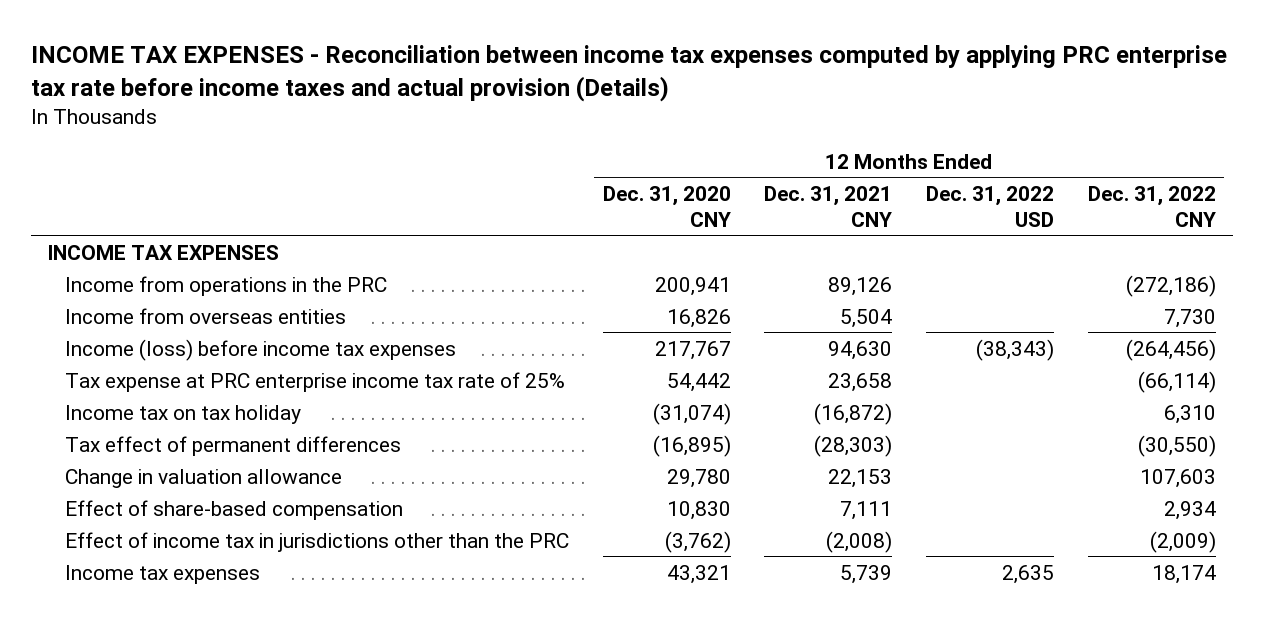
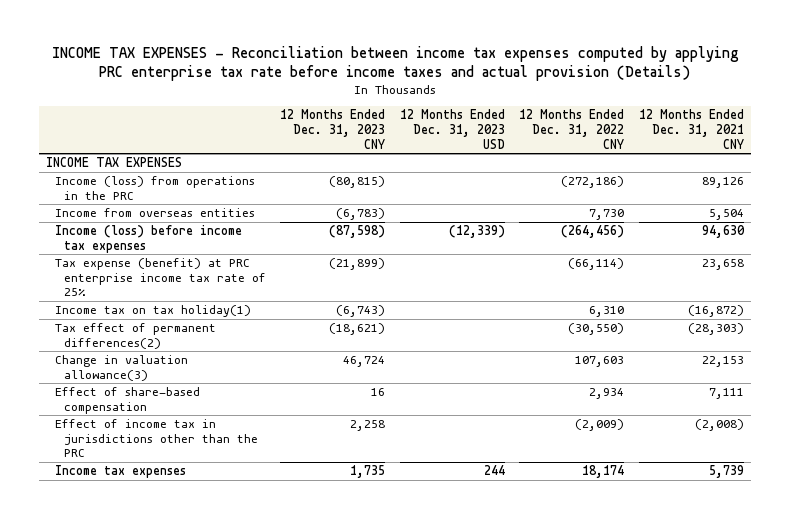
- | 12 Months Ended Dec. 31, 2020 CNY | 12 Months Ended Dec. 31, 2021 CNY | 12 Months Ended Dec. 31, 2022 USD | 12 Months Ended Dec. 31, 2022 CNY
+ | 12 Months Ended Dec. 31, 2023 CNY | 12 Months Ended Dec. 31, 2023 USD | 12 Months Ended Dec. 31, 2022 CNY | 12 Months Ended Dec. 31, 2021 CNY
- Income from operations in the PRC | 200,941 | 89,126 | | (272,186)
+ Income (loss) from operations in the PRC | (80,815) | | (272,186) | 89,126
- Tax expense at PRC enterprise income tax rate of 25% | 54,442 | 23,658 | | (66,114)
- Income tax on tax holiday | (31,074) | (16,872) | | 6,310
- Tax effect of permanent differences | (16,895) | (28,303) | | (30,550)
- Change in valuation allowance | 29,780 | 22,153 | | 107,603
+ Tax expense (benefit) at PRC enterprise income tax rate of 25% | (21,899) | | (66,114) | 23,658
+ Income tax on tax holiday(1) | (6,743) | | 6,310 | (16,872)
+ Tax effect of permanent differences(2) | (18,621) | | (30,550) | (28,303)
+ Change in valuation allowance(3) | 46,724 | | 107,603 | 22,153

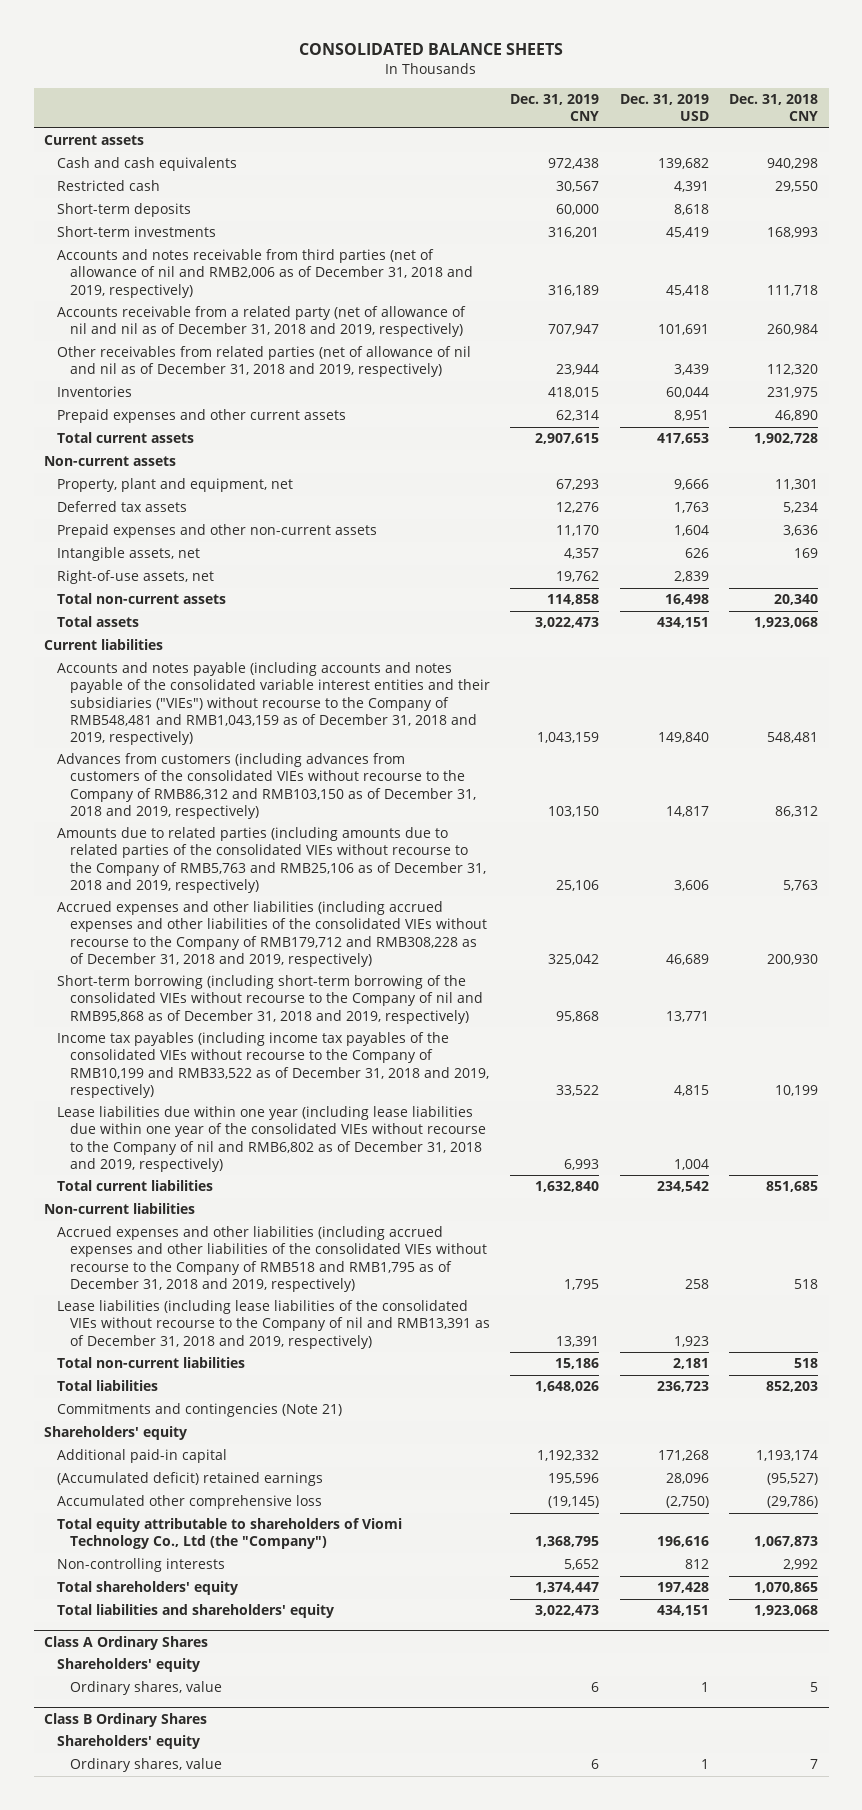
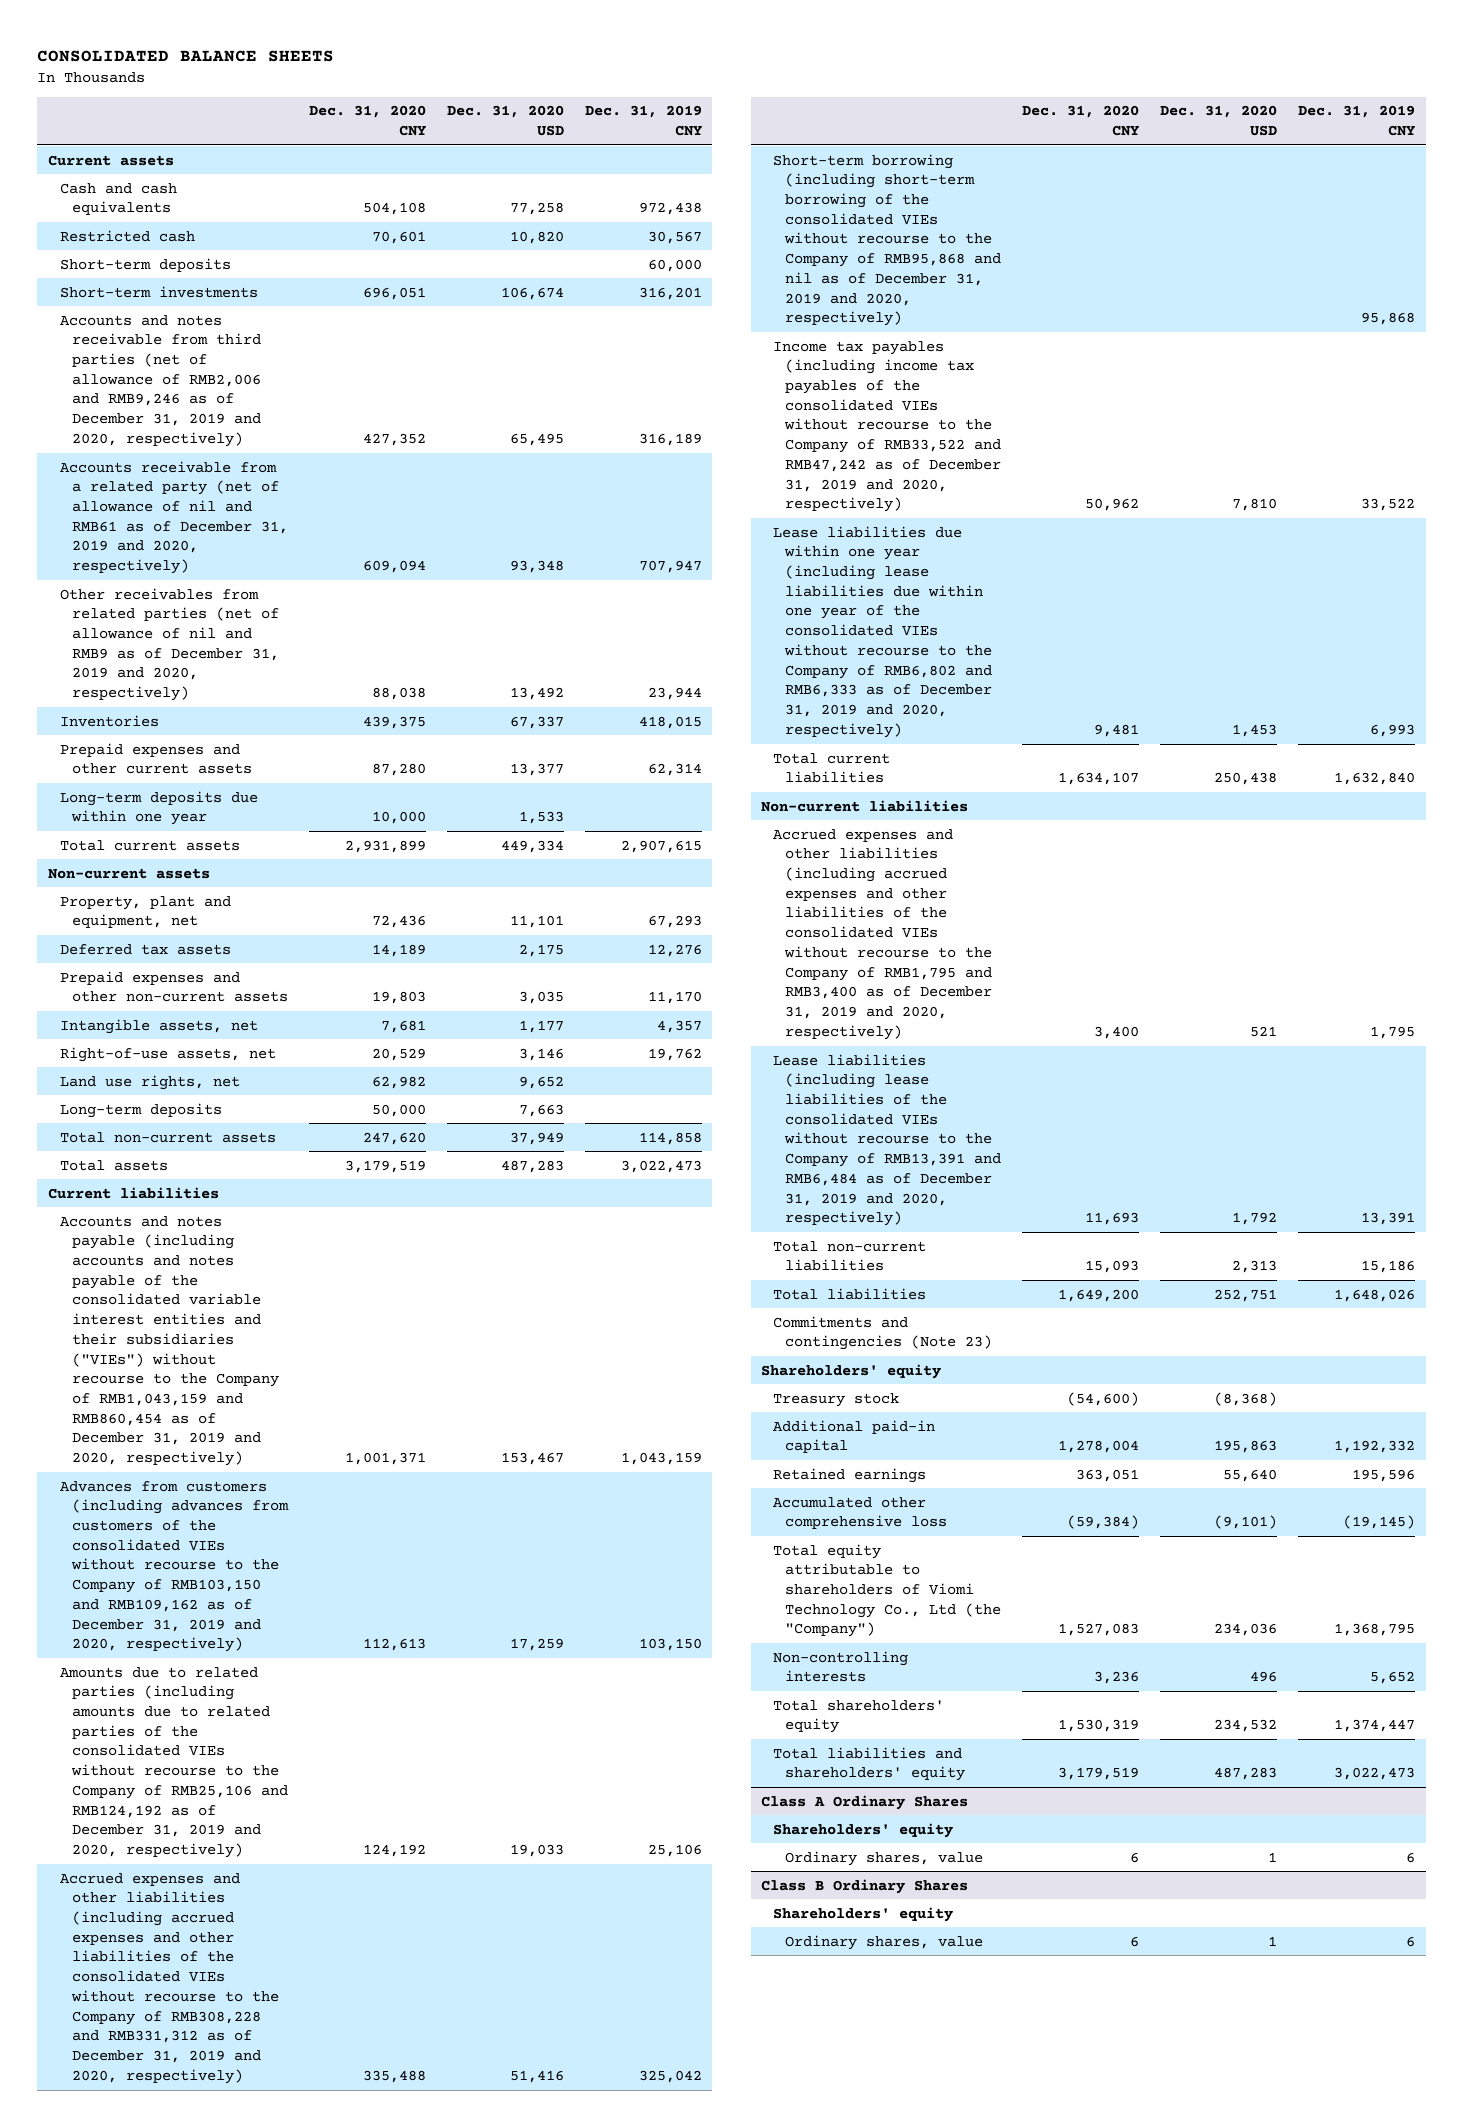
- | Dec. 31, 2019 CNY | Dec. 31, 2019 USD | Dec. 31, 2018 CNY
+ | Dec. 31, 2020 CNY | Dec. 31, 2020 USD | Dec. 31, 2019 CNY
- Accounts and notes receivable from third parties (net of allowance of nil and RMB2,006 as of December 31, 2018 and 2019, respectively) | 316,189 | 45,418 | 111,718
- Accounts receivable from a related party (net of allowance of nil and nil as of December 31, 2018 and 2019, respectively) | 707,947 | 101,691 | 260,984
- Other receivables from related parties (net of allowance of nil and nil as of December 31, 2018 and 2019, respectively) | 23,944 | 3,439 | 112,320
+ Accounts and notes receivable from third parties (net of allowance of RMB2,006 and RMB9,246 as of December 31, 2019 and 2020, respectively) | 427,352 | 65,495 | 316,189
+ Accounts receivable from a related party (net of allowance of nil and RMB61 as of December 31, 2019 and 2020, respectively) | 609,094 | 93,348 | 707,947
+ Other receivables from related parties (net of allowance of nil and RMB9 as of December 31, 2019 and 2020, respectively) | 88,038 | 13,492 | 23,944
+ Long-term deposits due within one year | 10,000 | 1,533 |
+ Land use rights, net | 62,982 | 9,652 |
+ Long-term deposits | 50,000 | 7,663 |
- Accounts and notes payable (including accounts and notes payable of the consolidated variable interest entities and their subsidiaries ("VIEs") without recourse to the Company of RMB548,481 and RMB1,043,159 as of December 31, 2018 and 2019, respectively) | 1,043,159 | 149,840 | 548,481
- Advances from customers (including advances from customers of the consolidated VIEs without recourse to the Company of RMB86,312 and RMB103,150 as of December 31, 2018 and 2019, respectively) | 103,150 | 14,817 | 86,312
- Amounts due to related parties (including amounts due to related parties of the consolidated VIEs without recourse to the Company of RMB5,763 and RMB25,106 as of December 31, 2018 and 2019, respectively) | 25,106 | 3,606 | 5,763
- Accrued expenses and other liabilities (including accrued expenses and other liabilities of the consolidated VIEs without recourse to the Company of RMB179,712 and RMB308,228 as of December 31, 2018 and 2019, respectively) | 325,042 | 46,689 | 200,930
- Short-term borrowing (including short-term borrowing of the consolidated VIEs without recourse to the Company of nil and RMB95,868 as of December 31, 2018 and 2019, respectively) | 95,868 | 13,771 |
- Income tax payables (including income tax payables of the consolidated VIEs without recourse to the Company of RMB10,199 and RMB33,522 as of December 31, 2018 and 2019, respectively) | 33,522 | 4,815 | 10,199
- Lease liabilities due within one year (including lease liabilities due within one year of the consolidated VIEs without recourse to the Company of nil and RMB6,802 as of December 31, 2018 and 2019, respectively) | 6,993 | 1,004 |
+ Accounts and notes payable (including accounts and notes payable of the consolidated variable interest entities and their subsidiaries ("VIEs") without recourse to the Company of RMB1,043,159 and RMB860,454 as of December 31, 2019 and 2020, respectively) | 1,001,371 | 153,467 | 1,043,159
+ Advances from customers (including advances from customers of the consolidated VIEs without recourse to the Company of RMB103,150 and RMB109,162 as of December 31, 2019 and 2020, respectively) | 112,613 | 17,259 | 103,150
+ Amounts due to related parties (including amounts due to related parties of the consolidated VIEs without recourse to the Company of RMB25,106 and RMB124,192 as of December 31, 2019 and 2020, respectively) | 124,192 | 19,033 | 25,106
+ Accrued expenses and other liabilities (including accrued expenses and other liabilities of the consolidated VIEs without recourse to the Company of RMB308,228 and RMB331,312 as of December 31, 2019 and 2020, respectively) | 335,488 | 51,416 | 325,042
+ Short-term borrowing (including short-term borrowing of the consolidated VIEs without recourse to the Company of RMB95,868 and nil as of December 31, 2019 and 2020, respectively) | | | 95,868
+ Income tax payables (including income tax payables of the consolidated VIEs without recourse to the Company of RMB33,522 and RMB47,242 as of December 31, 2019 and 2020, respectively) | 50,962 | 7,810 | 33,522
+ Lease liabilities due within one year (including lease liabilities due within one year of the consolidated VIEs without recourse to the Company of RMB6,802 and RMB6,333 as of December 31, 2019 and 2020, respectively) | 9,481 | 1,453 | 6,993
- Accrued expenses and other liabilities (including accrued expenses and other liabilities of the consolidated VIEs without recourse to the Company of RMB518 and RMB1,795 as of December 31, 2018 and 2019, respectively) | 1,795 | 258 | 518
- Lease liabilities (including lease liabilities of the consolidated VIEs without recourse to the Company of nil and RMB13,391 as of December 31, 2018 and 2019, respectively) | 13,391 | 1,923 |
+ Accrued expenses and other liabilities (including accrued expenses and other liabilities of the consolidated VIEs without recourse to the Company of RMB1,795 and RMB3,400 as of December 31, 2019 and 2020, respectively) | 3,400 | 521 | 1,795
+ Lease liabilities (including lease liabilities of the consolidated VIEs without recourse to the Company of RMB13,391 and RMB6,484 as of December 31, 2019 and 2020, respectively) | 11,693 | 1,792 | 13,391
- Commitments and contingencies (Note 21)
+ Commitments and contingencies (Note 23)
+ Treasury stock | (54,600) | (8,368) |
- (Accumulated deficit) retained earnings | 195,596 | 28,096 | (95,527)
+ Retained earnings | 363,051 | 55,640 | 195,596

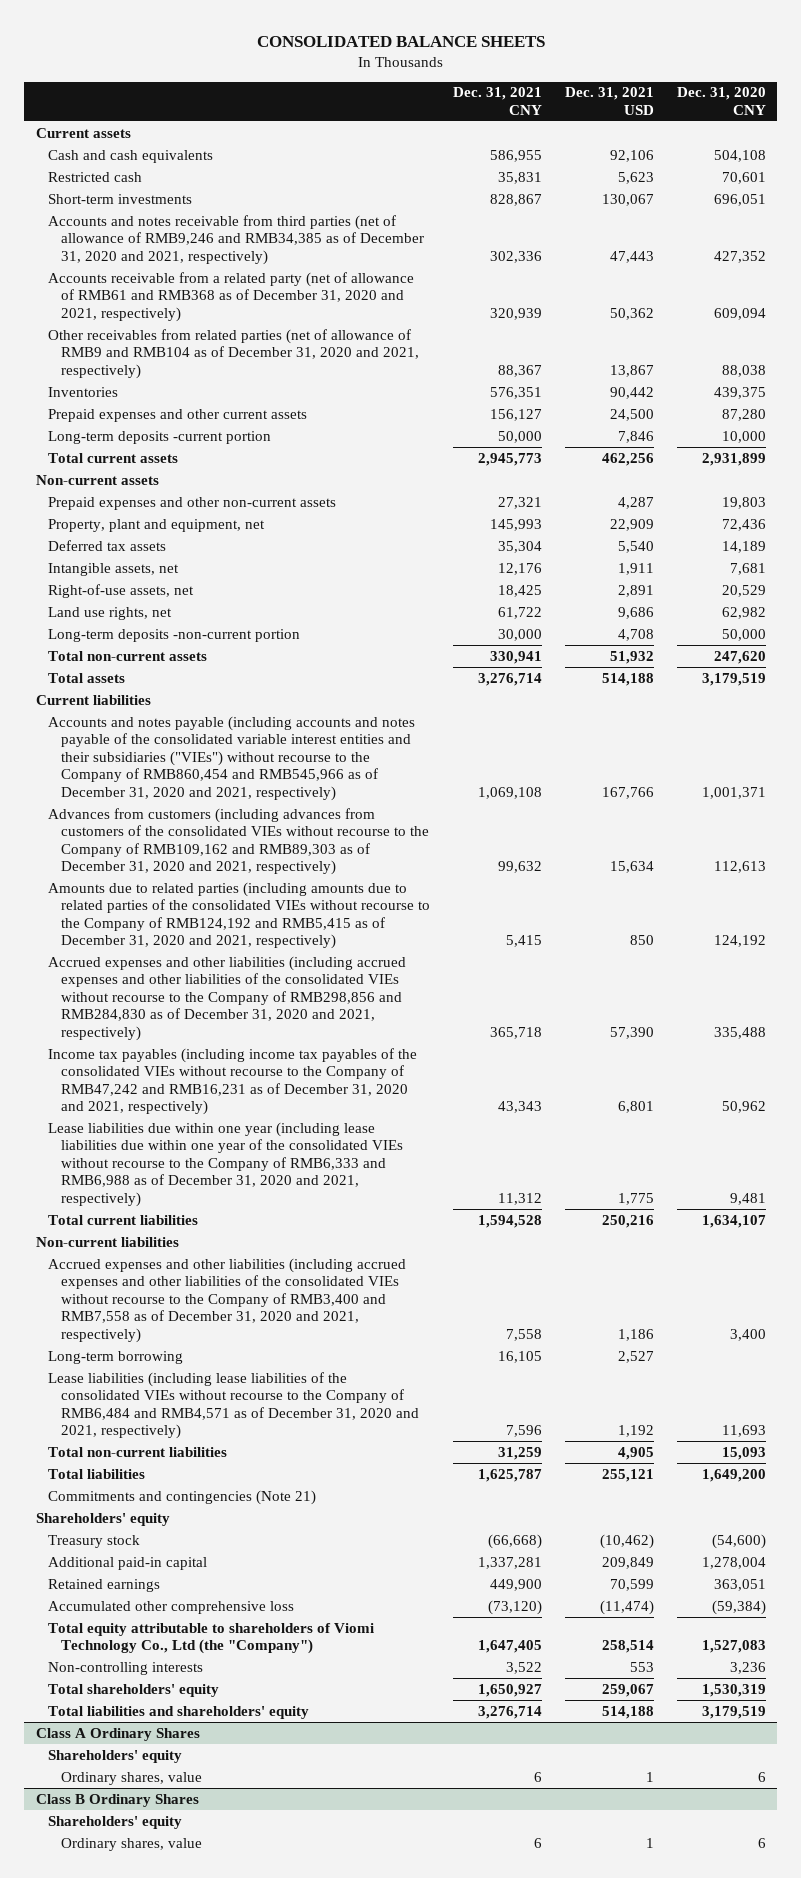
- | Dec. 31, 2020 CNY | Dec. 31, 2020 USD | Dec. 31, 2019 CNY
+ | Dec. 31, 2021 CNY | Dec. 31, 2021 USD | Dec. 31, 2020 CNY
- Short-term deposits | | | 60,000
- Accounts and notes receivable from third parties (net of allowance of RMB2,006 and RMB9,246 as of December 31, 2019 and 2020, respectively) | 427,352 | 65,495 | 316,189
- Accounts receivable from a related party (net of allowance of nil and RMB61 as of December 31, 2019 and 2020, respectively) | 609,094 | 93,348 | 707,947
- Other receivables from related parties (net of allowance of nil and RMB9 as of December 31, 2019 and 2020, respectively) | 88,038 | 13,492 | 23,944
+ Accounts and notes receivable from third parties (net of allowance of RMB9,246 and RMB34,385 as of December 31, 2020 and 2021, respectively) | 302,336 | 47,443 | 427,352
+ Accounts receivable from a related party (net of allowance of RMB61 and RMB368 as of December 31, 2020 and 2021, respectively) | 320,939 | 50,362 | 609,094
+ Other receivables from related parties (net of allowance of RMB9 and RMB104 as of December 31, 2020 and 2021, respectively) | 88,367 | 13,867 | 88,038
- Long-term deposits due within one year | 10,000 | 1,533 |
+ Long-term deposits -current portion | 50,000 | 7,846 | 10,000
moved up: Prepaid expenses and other non-current assets | 27,321 | 4,287 | 19,803
- Long-term deposits | 50,000 | 7,663 |
+ Long-term deposits -non-current portion | 30,000 | 4,708 | 50,000
- Accounts and notes payable (including accounts and notes payable of the consolidated variable interest entities and their subsidiaries ("VIEs") without recourse to the Company of RMB1,043,159 and RMB860,454 as of December 31, 2019 and 2020, respectively) | 1,001,371 | 153,467 | 1,043,159
- Advances from customers (including advances from customers of the consolidated VIEs without recourse to the Company of RMB103,150 and RMB109,162 as of December 31, 2019 and 2020, respectively) | 112,613 | 17,259 | 103,150
- Amounts due to related parties (including amounts due to related parties of the consolidated VIEs without recourse to the Company of RMB25,106 and RMB124,192 as of December 31, 2019 and 2020, respectively) | 124,192 | 19,033 | 25,106
- Accrued expenses and other liabilities (including accrued expenses and other liabilities of the consolidated VIEs without recourse to the Company of RMB308,228 and RMB331,312 as of December 31, 2019 and 2020, respectively) | 335,488 | 51,416 | 325,042
- Short-term borrowing (including short-term borrowing of the consolidated VIEs without recourse to the Company of RMB95,868 and nil as of December 31, 2019 and 2020, respectively) | | | 95,868
- Income tax payables (including income tax payables of the consolidated VIEs without recourse to the Company of RMB33,522 and RMB47,242 as of December 31, 2019 and 2020, respectively) | 50,962 | 7,810 | 33,522
- Lease liabilities due within one year (including lease liabilities due within one year of the consolidated VIEs without recourse to the Company of RMB6,802 and RMB6,333 as of December 31, 2019 and 2020, respectively) | 9,481 | 1,453 | 6,993
+ Accounts and notes payable (including accounts and notes payable of the consolidated variable interest entities and their subsidiaries ("VIEs") without recourse to the Company of RMB860,454 and RMB545,966 as of December 31, 2020 and 2021, respectively) | 1,069,108 | 167,766 | 1,001,371
+ Advances from customers (including advances from customers of the consolidated VIEs without recourse to the Company of RMB109,162 and RMB89,303 as of December 31, 2020 and 2021, respectively) | 99,632 | 15,634 | 112,613
+ Amounts due to related parties (including amounts due to related parties of the consolidated VIEs without recourse to the Company of RMB124,192 and RMB5,415 as of December 31, 2020 and 2021, respectively) | 5,415 | 850 | 124,192
+ Accrued expenses and other liabilities (including accrued expenses and other liabilities of the consolidated VIEs without recourse to the Company of RMB298,856 and RMB284,830 as of December 31, 2020 and 2021, respectively) | 365,718 | 57,390 | 335,488
+ Income tax payables (including income tax payables of the consolidated VIEs without recourse to the Company of RMB47,242 and RMB16,231 as of December 31, 2020 and 2021, respectively) | 43,343 | 6,801 | 50,962
+ Lease liabilities due within one year (including lease liabilities due within one year of the consolidated VIEs without recourse to the Company of RMB6,333 and RMB6,988 as of December 31, 2020 and 2021, respectively) | 11,312 | 1,775 | 9,481
- Accrued expenses and other liabilities (including accrued expenses and other liabilities of the consolidated VIEs without recourse to the Company of RMB1,795 and RMB3,400 as of December 31, 2019 and 2020, respectively) | 3,400 | 521 | 1,795
- Lease liabilities (including lease liabilities of the consolidated VIEs without recourse to the Company of RMB13,391 and RMB6,484 as of December 31, 2019 and 2020, respectively) | 11,693 | 1,792 | 13,391
+ Accrued expenses and other liabilities (including accrued expenses and other liabilities of the consolidated VIEs without recourse to the Company of RMB3,400 and RMB7,558 as of December 31, 2020 and 2021, respectively) | 7,558 | 1,186 | 3,400
+ Long-term borrowing | 16,105 | 2,527 |
+ Lease liabilities (including lease liabilities of the consolidated VIEs without recourse to the Company of RMB6,484 and RMB4,571 as of December 31, 2020 and 2021, respectively) | 7,596 | 1,192 | 11,693
- Commitments and contingencies (Note 23)
+ Commitments and contingencies (Note 21)

